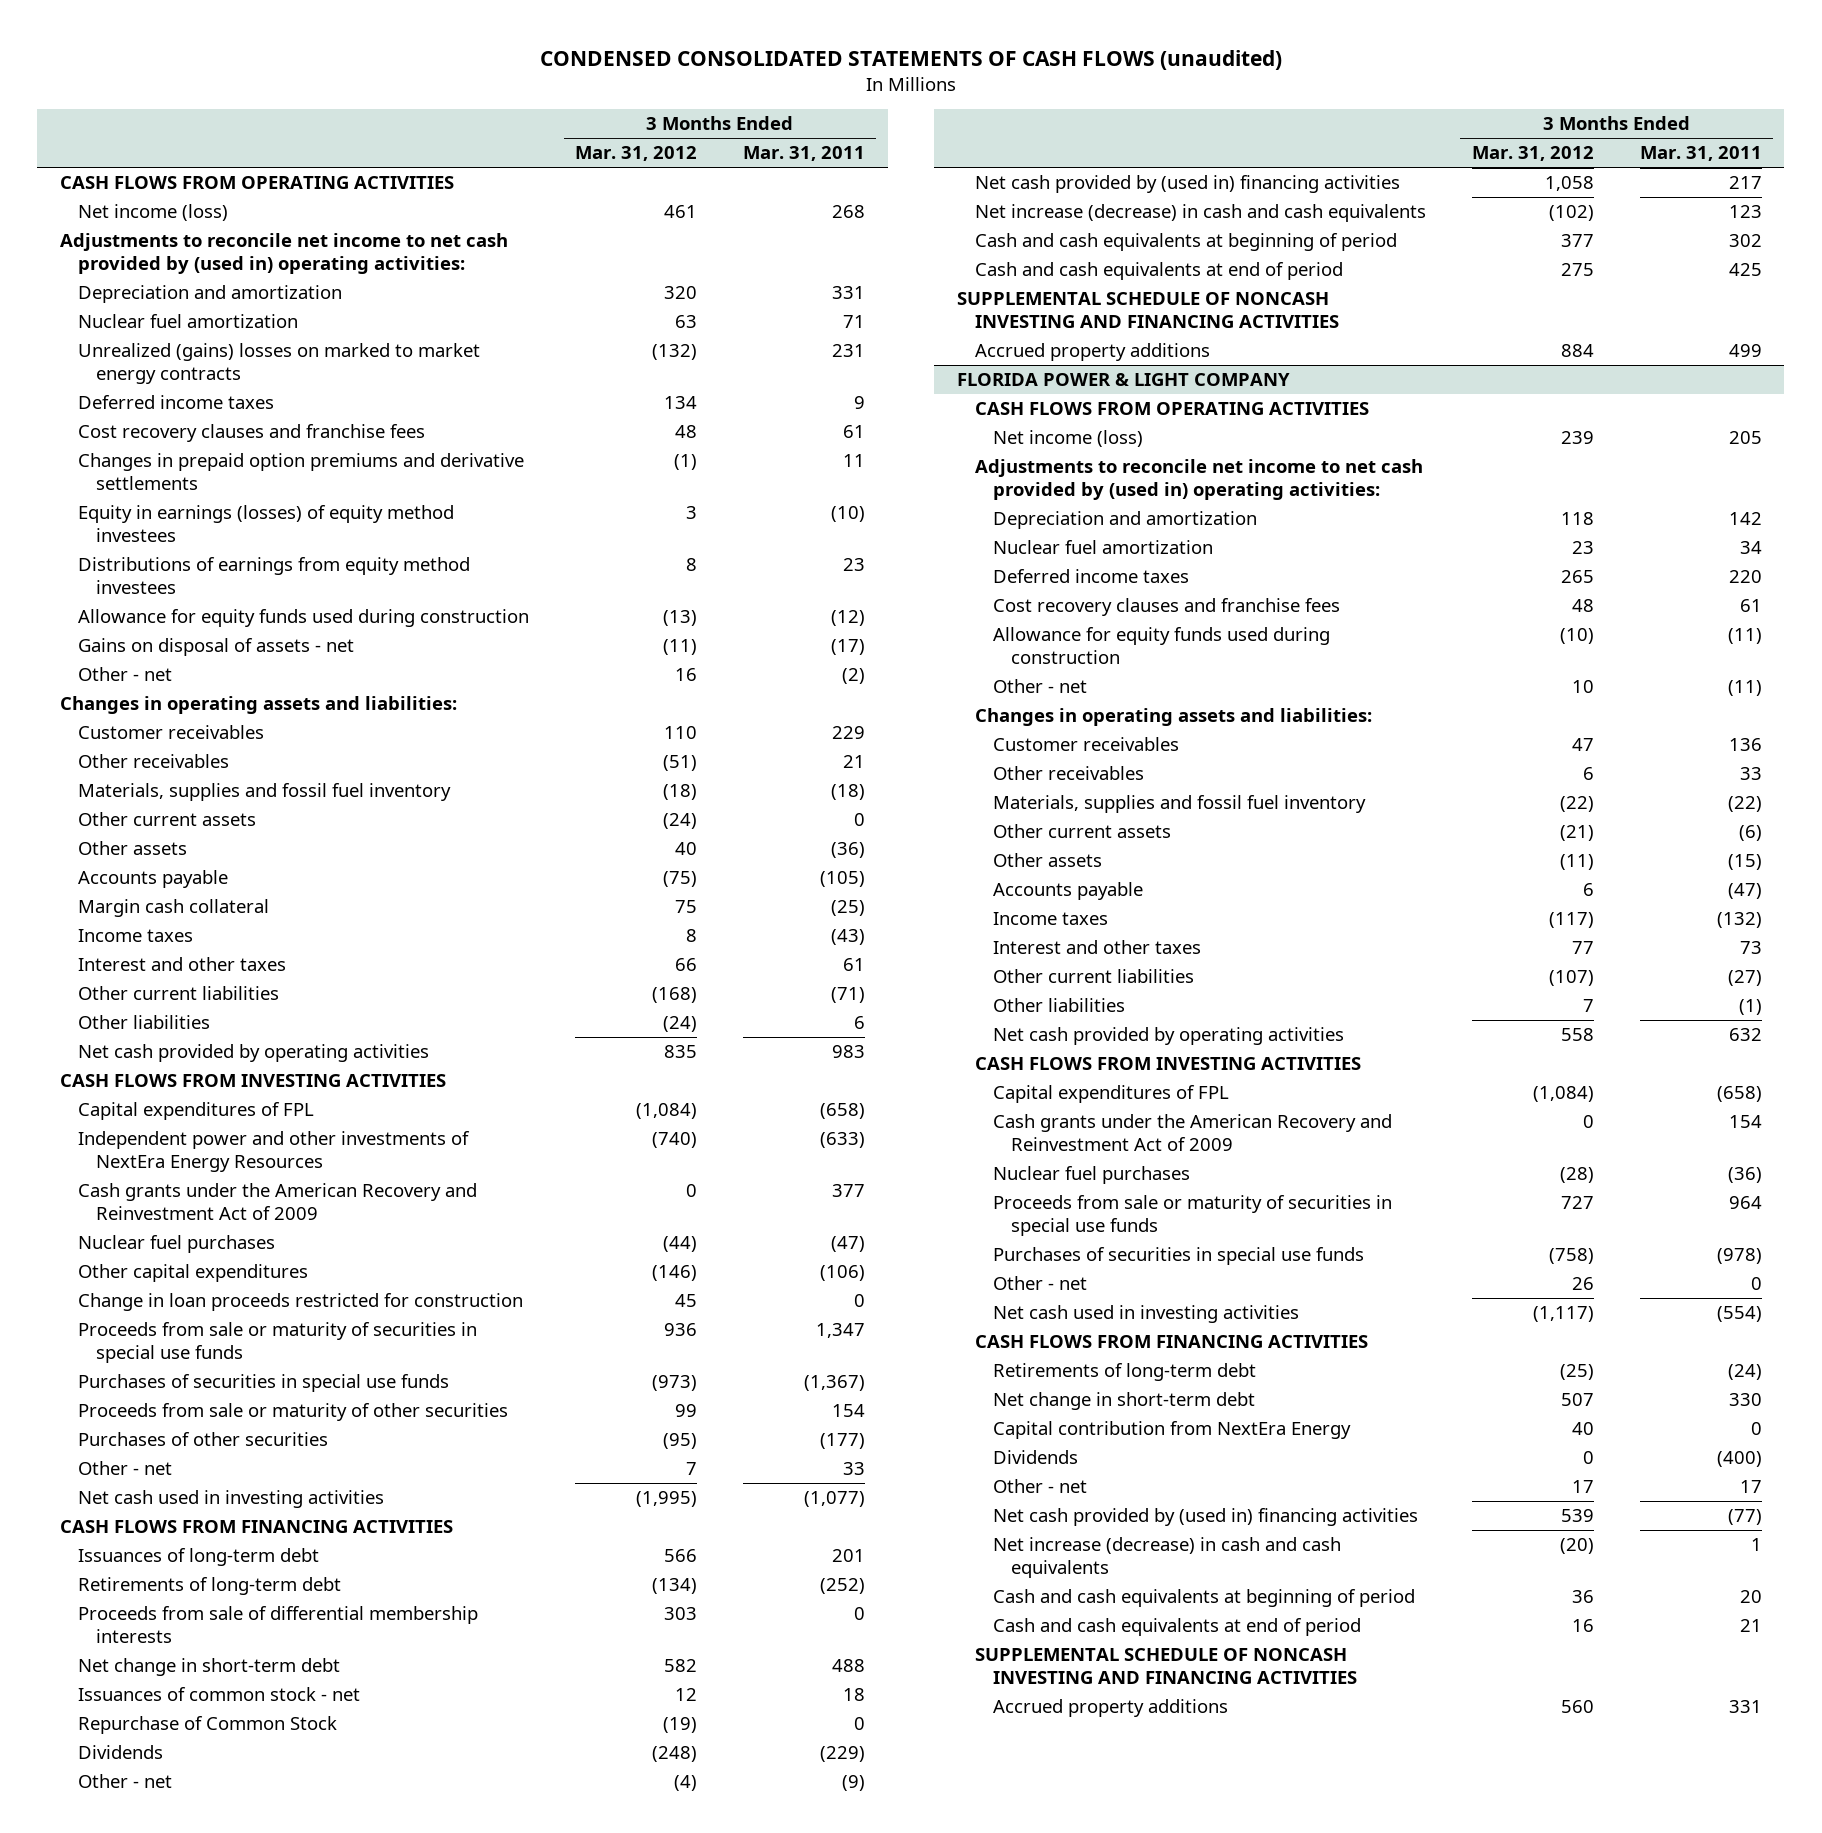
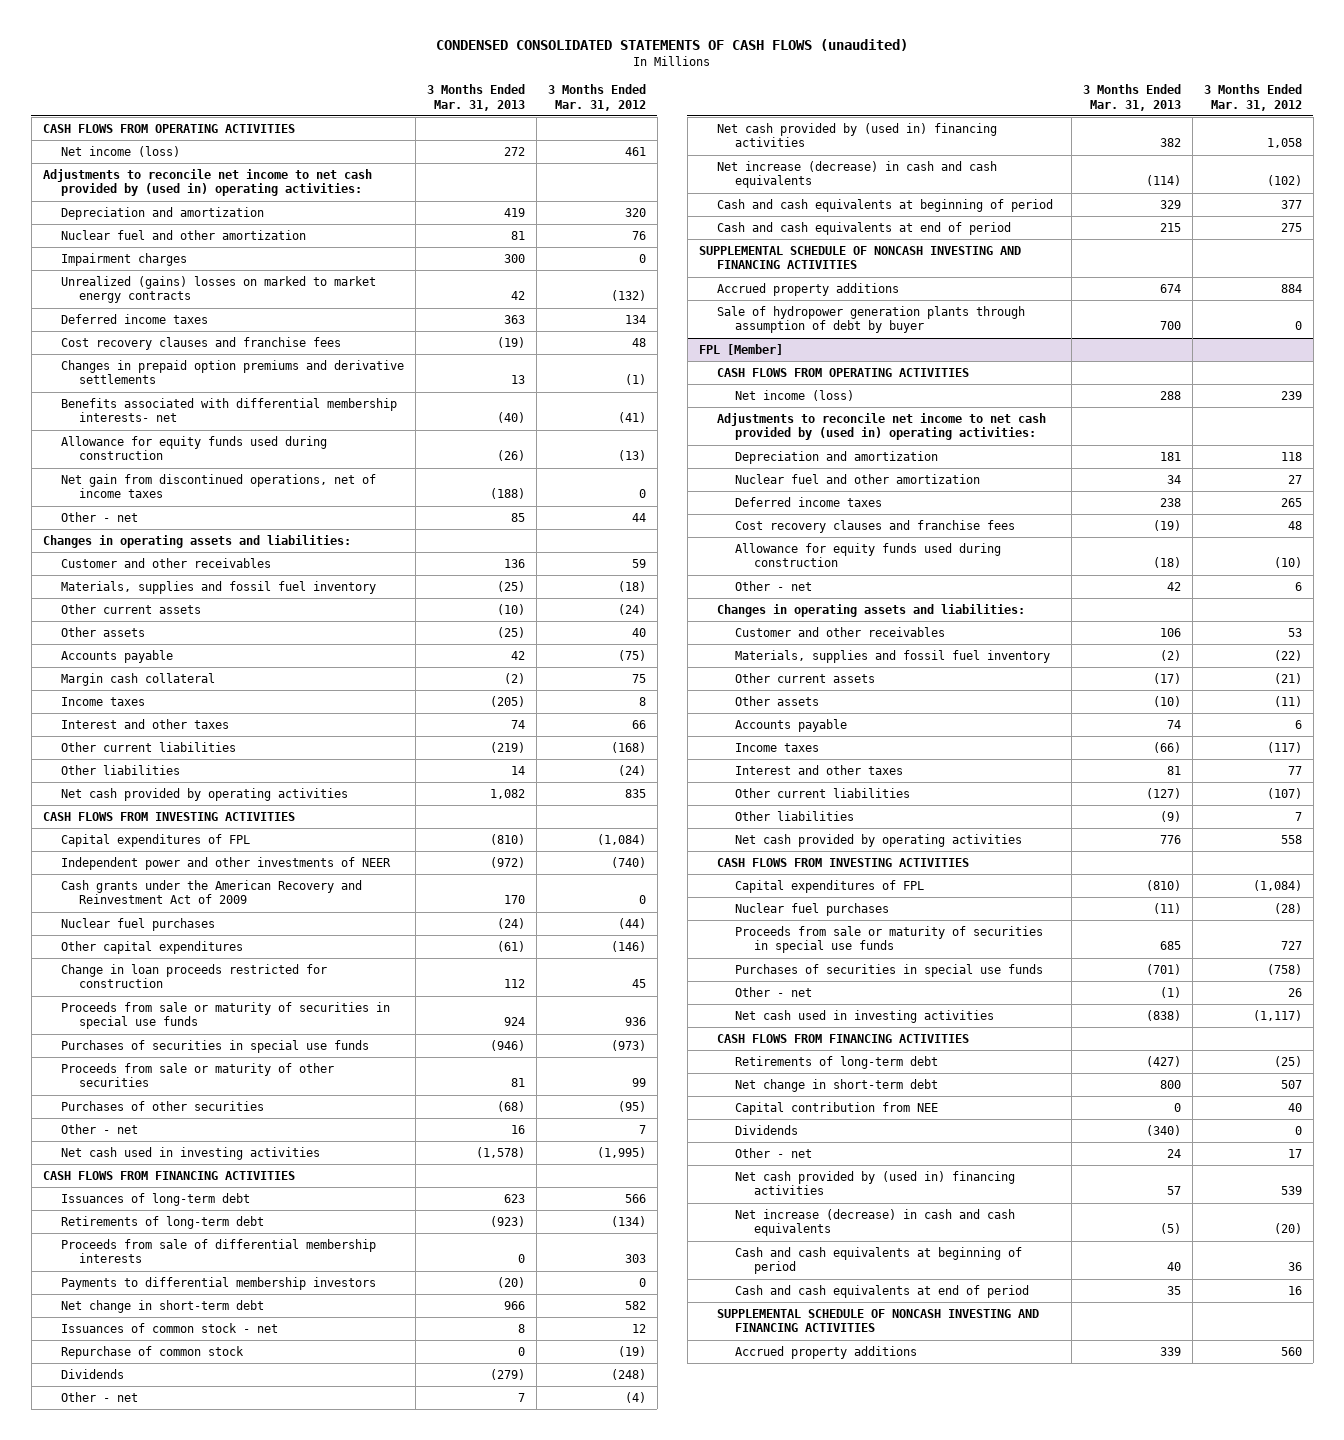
- | 3 Months Ended Mar. 31, 2012 | 3 Months Ended Mar. 31, 2011
+ | 3 Months Ended Mar. 31, 2013 | 3 Months Ended Mar. 31, 2012
- Nuclear fuel amortization | 63 | 71
+ Nuclear fuel and other amortization | 81 | 76
+ Impairment charges | 300 | 0
- Equity in earnings (losses) of equity method investees | 3 | (10)
- Distributions of earnings from equity method investees | 8 | 23
+ Benefits associated with differential membership interests- net | (40) | (41)
- Gains on disposal of assets - net | (11) | (17)
- Other - net | 16 | (2)
+ Net gain from discontinued operations, net of income taxes | (188) | 0
+ Other - net | 85 | 44
- Customer receivables | 110 | 229
- Other receivables | (51) | 21
+ Customer and other receivables | 136 | 59
- Independent power and other investments of NextEra Energy Resources | (740) | (633)
+ Independent power and other investments of NEER | (972) | (740)
+ Payments to differential membership investors | (20) | 0
- Repurchase of Common Stock | (19) | 0
+ Repurchase of common stock | 0 | (19)
- FLORIDA POWER & LIGHT COMPANY
+ Sale of hydropower generation plants through assumption of debt by buyer | 700 | 0
+ FPL [Member]
- Nuclear fuel amortization | 23 | 34
+ Nuclear fuel and other amortization | 34 | 27
- Other - net | 10 | (11)
+ Other - net | 42 | 6
- Customer receivables | 47 | 136
- Other receivables | 6 | 33
+ Customer and other receivables | 106 | 53
- Cash grants under the American Recovery and Reinvestment Act of 2009 | 0 | 154
- Capital contribution from NextEra Energy | 40 | 0
+ Capital contribution from NEE | 0 | 40

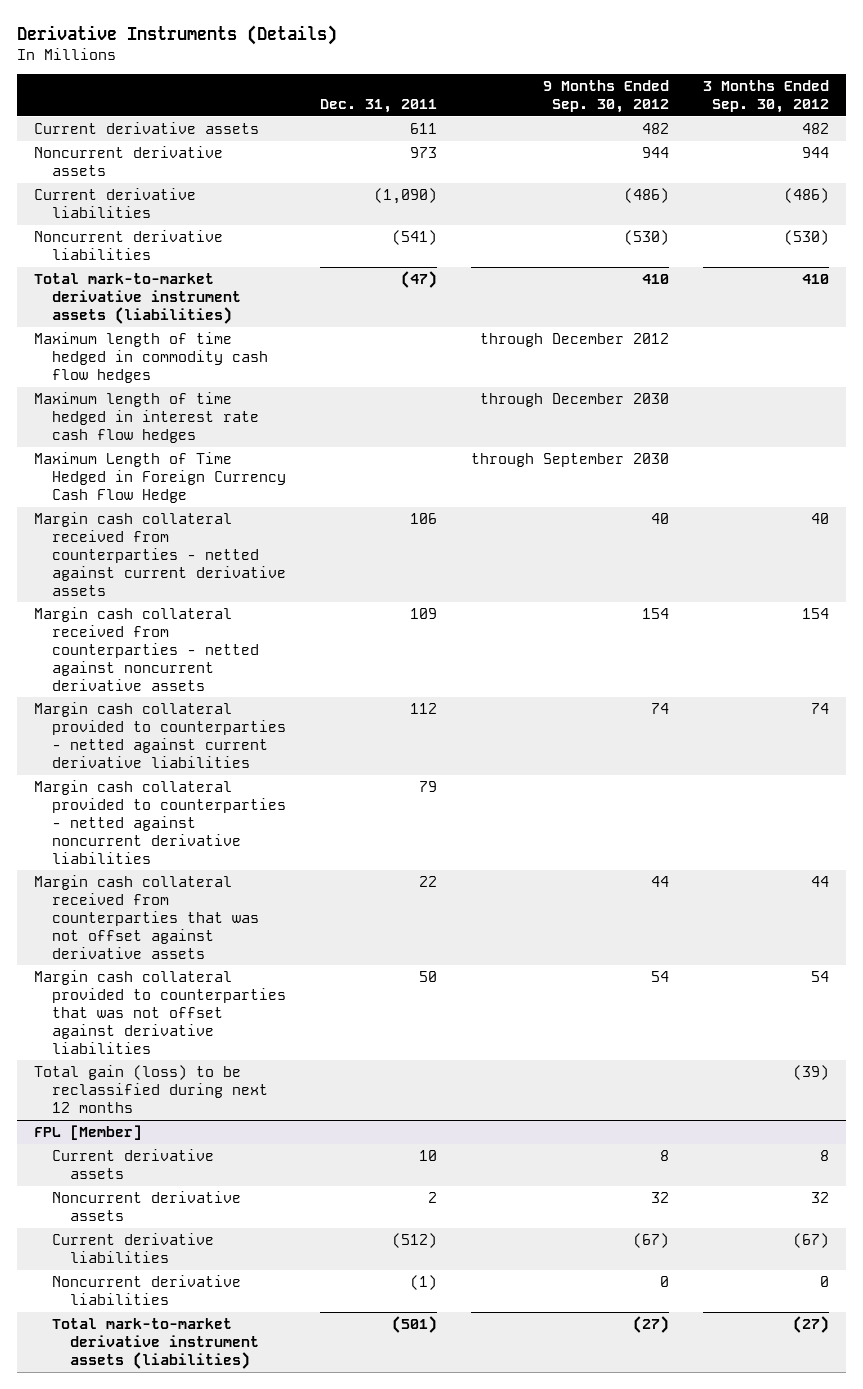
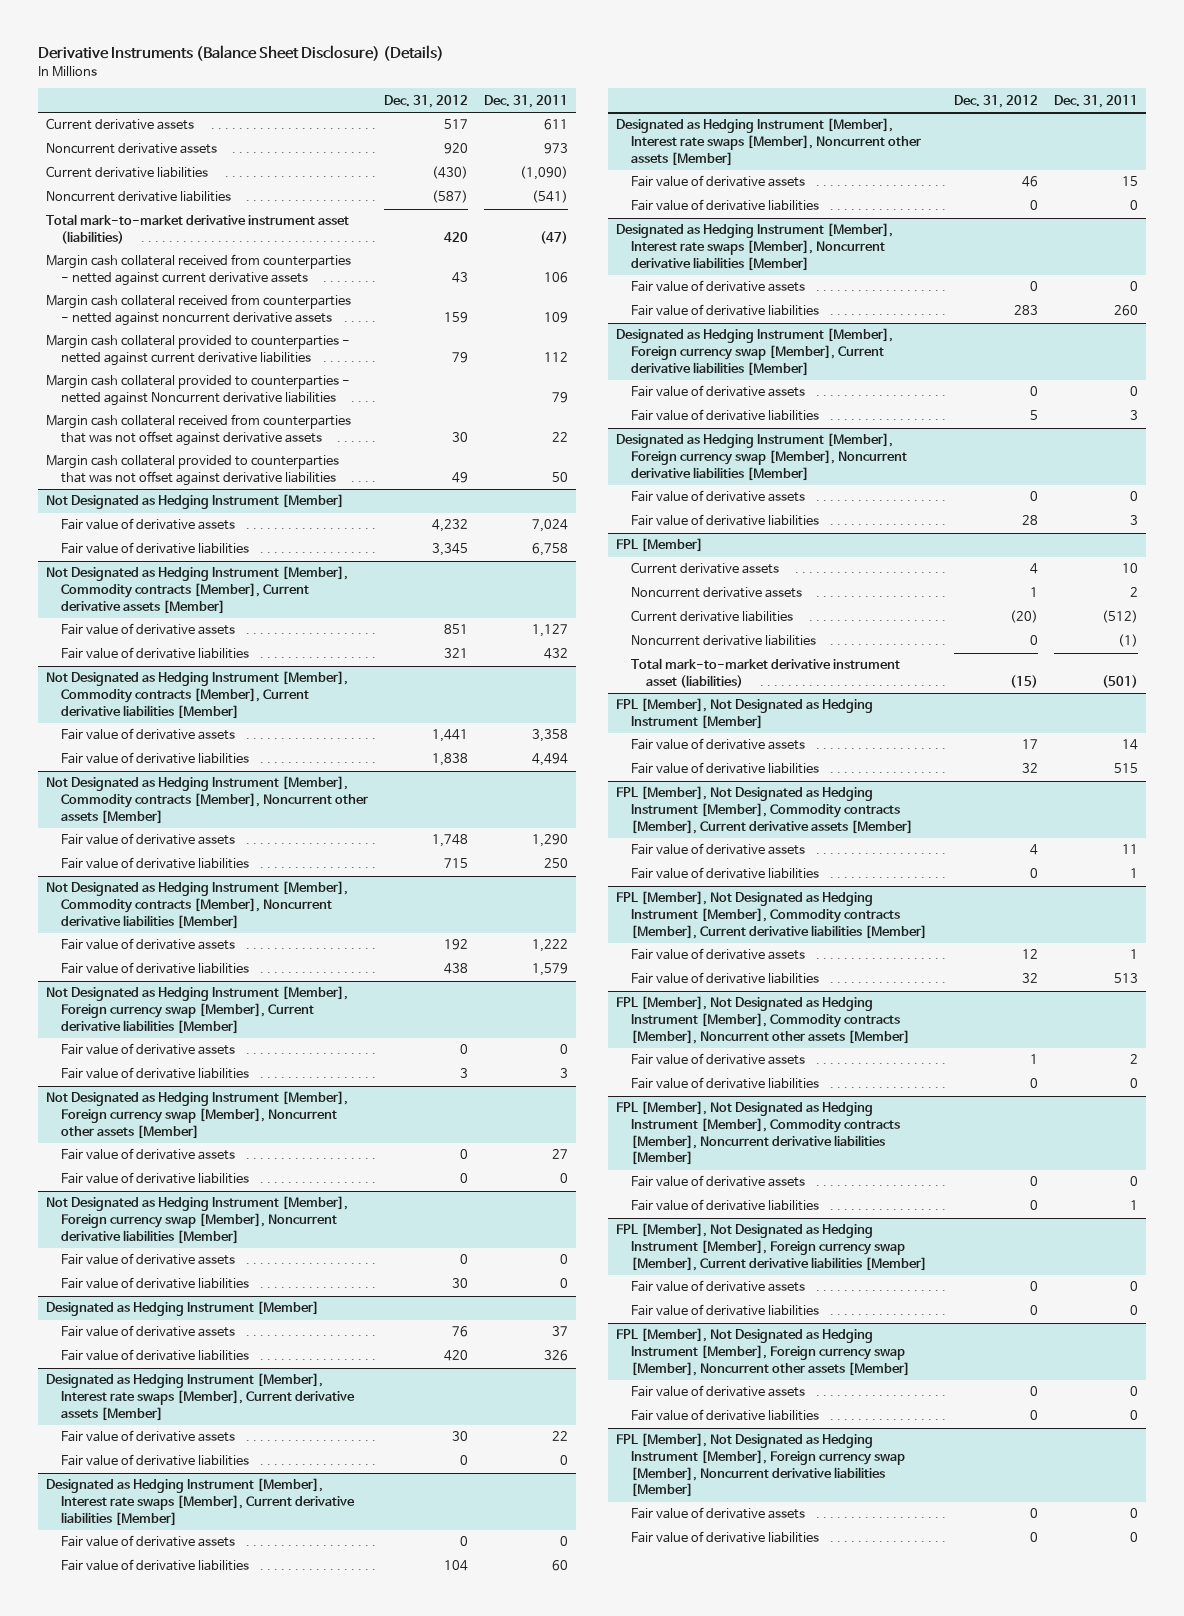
- Derivative Instruments (Details)
+ Derivative Instruments (Balance Sheet Disclosure) (Details)
- | Dec. 31, 2011 | 9 Months Ended Sep. 30, 2012 | 3 Months Ended Sep. 30, 2012
+ | Dec. 31, 2012 | Dec. 31, 2011
- Total mark-to-market derivative instrument assets (liabilities) | (47) | 410 | 410
- Maximum length of time hedged in commodity cash flow hedges | | through December 2012 |
- Maximum length of time hedged in interest rate cash flow hedges | | through December 2030 |
- Maximum Length of Time Hedged in Foreign Currency Cash Flow Hedge | | through September 2030 |
+ Total mark-to-market derivative instrument asset (liabilities) | 420 | (47)
- Margin cash collateral provided to counterparties - netted against noncurrent derivative liabilities | 79 | |
+ Margin cash collateral provided to counterparties - netted against Noncurrent derivative liabilities | | 79
- Total gain (loss) to be reclassified during next 12 months | | | (39)
+ Not Designated as Hedging Instrument [Member]
+ Fair value of derivative assets | 4,232 | 7,024
+ Fair value of derivative liabilities | 3,345 | 6,758
+ Not Designated as Hedging Instrument [Member], Commodity contracts [Member], Current derivative assets [Member]
+ Fair value of derivative assets | 851 | 1,127
+ Fair value of derivative liabilities | 321 | 432
+ Not Designated as Hedging Instrument [Member], Commodity contracts [Member], Current derivative liabilities [Member]
+ Fair value of derivative assets | 1,441 | 3,358
+ Fair value of derivative liabilities | 1,838 | 4,494
+ Not Designated as Hedging Instrument [Member], Commodity contracts [Member], Noncurrent other assets [Member]
+ Fair value of derivative assets | 1,748 | 1,290
+ Fair value of derivative liabilities | 715 | 250
+ Not Designated as Hedging Instrument [Member], Commodity contracts [Member], Noncurrent derivative liabilities [Member]
+ Fair value of derivative assets | 192 | 1,222
+ Fair value of derivative liabilities | 438 | 1,579
+ Not Designated as Hedging Instrument [Member], Foreign currency swap [Member], Current derivative liabilities [Member]
+ Fair value of derivative assets | 0 | 0
+ Fair value of derivative liabilities | 3 | 3
+ Not Designated as Hedging Instrument [Member], Foreign currency swap [Member], Noncurrent other assets [Member]
+ Fair value of derivative assets | 0 | 27
+ Fair value of derivative liabilities | 0 | 0
+ Not Designated as Hedging Instrument [Member], Foreign currency swap [Member], Noncurrent derivative liabilities [Member]
+ Fair value of derivative assets | 0 | 0
+ Fair value of derivative liabilities | 30 | 0
+ Designated as Hedging Instrument [Member]
+ Fair value of derivative assets | 76 | 37
+ Fair value of derivative liabilities | 420 | 326
+ Designated as Hedging Instrument [Member], Interest rate swaps [Member], Current derivative assets [Member]
+ Fair value of derivative assets | 30 | 22
+ Fair value of derivative liabilities | 0 | 0
+ Designated as Hedging Instrument [Member], Interest rate swaps [Member], Current derivative liabilities [Member]
+ Fair value of derivative assets | 0 | 0
+ Fair value of derivative liabilities | 104 | 60
+ Designated as Hedging Instrument [Member], Interest rate swaps [Member], Noncurrent other assets [Member]
+ Fair value of derivative assets | 46 | 15
+ Fair value of derivative liabilities | 0 | 0
+ Designated as Hedging Instrument [Member], Interest rate swaps [Member], Noncurrent derivative liabilities [Member]
+ Fair value of derivative assets | 0 | 0
+ Fair value of derivative liabilities | 283 | 260
+ Designated as Hedging Instrument [Member], Foreign currency swap [Member], Current derivative liabilities [Member]
+ Fair value of derivative assets | 0 | 0
+ Fair value of derivative liabilities | 5 | 3
+ Designated as Hedging Instrument [Member], Foreign currency swap [Member], Noncurrent derivative liabilities [Member]
+ Fair value of derivative assets | 0 | 0
+ Fair value of derivative liabilities | 28 | 3
@ FPL [Member]
- Total mark-to-market derivative instrument assets (liabilities) | (501) | (27) | (27)
+ Total mark-to-market derivative instrument asset (liabilities) | (15) | (501)
+ FPL [Member], Not Designated as Hedging Instrument [Member]
+ Fair value of derivative assets | 17 | 14
+ Fair value of derivative liabilities | 32 | 515
+ FPL [Member], Not Designated as Hedging Instrument [Member], Commodity contracts [Member], Current derivative assets [Member]
+ Fair value of derivative assets | 4 | 11
+ Fair value of derivative liabilities | 0 | 1
+ FPL [Member], Not Designated as Hedging Instrument [Member], Commodity contracts [Member], Current derivative liabilities [Member]
+ Fair value of derivative assets | 12 | 1
+ Fair value of derivative liabilities | 32 | 513
+ FPL [Member], Not Designated as Hedging Instrument [Member], Commodity contracts [Member], Noncurrent other assets [Member]
+ Fair value of derivative assets | 1 | 2
+ Fair value of derivative liabilities | 0 | 0
+ FPL [Member], Not Designated as Hedging Instrument [Member], Commodity contracts [Member], Noncurrent derivative liabilities [Member]
+ Fair value of derivative assets | 0 | 0
+ Fair value of derivative liabilities | 0 | 1
+ FPL [Member], Not Designated as Hedging Instrument [Member], Foreign currency swap [Member], Current derivative liabilities [Member]
+ Fair value of derivative assets | 0 | 0
+ Fair value of derivative liabilities | 0 | 0
+ FPL [Member], Not Designated as Hedging Instrument [Member], Foreign currency swap [Member], Noncurrent other assets [Member]
+ Fair value of derivative assets | 0 | 0
+ Fair value of derivative liabilities | 0 | 0
+ FPL [Member], Not Designated as Hedging Instrument [Member], Foreign currency swap [Member], Noncurrent derivative liabilities [Member]
+ Fair value of derivative assets | 0 | 0
+ Fair value of derivative liabilities | 0 | 0

